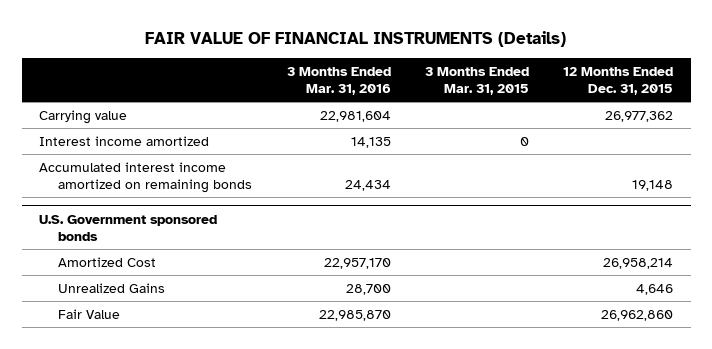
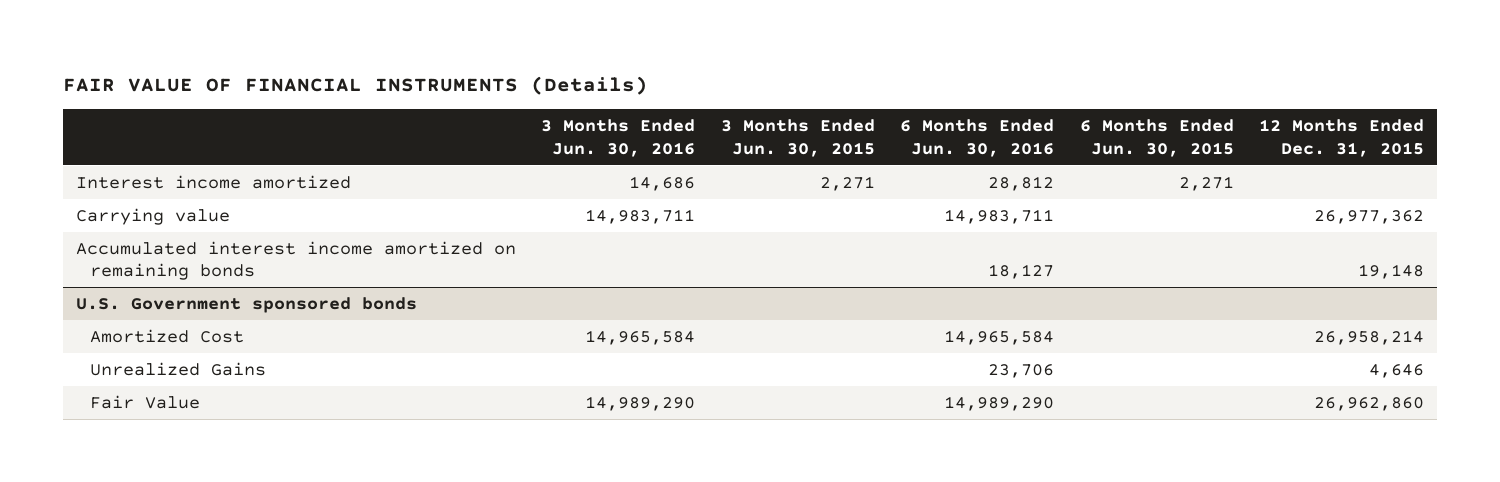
- | 3 Months Ended Mar. 31, 2016 | 3 Months Ended Mar. 31, 2015 | 12 Months Ended Dec. 31, 2015
+ | 3 Months Ended Jun. 30, 2016 | 3 Months Ended Jun. 30, 2015 | 6 Months Ended Jun. 30, 2016 | 6 Months Ended Jun. 30, 2015 | 12 Months Ended Dec. 31, 2015
moved down: Carrying value | 14,983,711 | | 14,983,711 | | 26,977,362

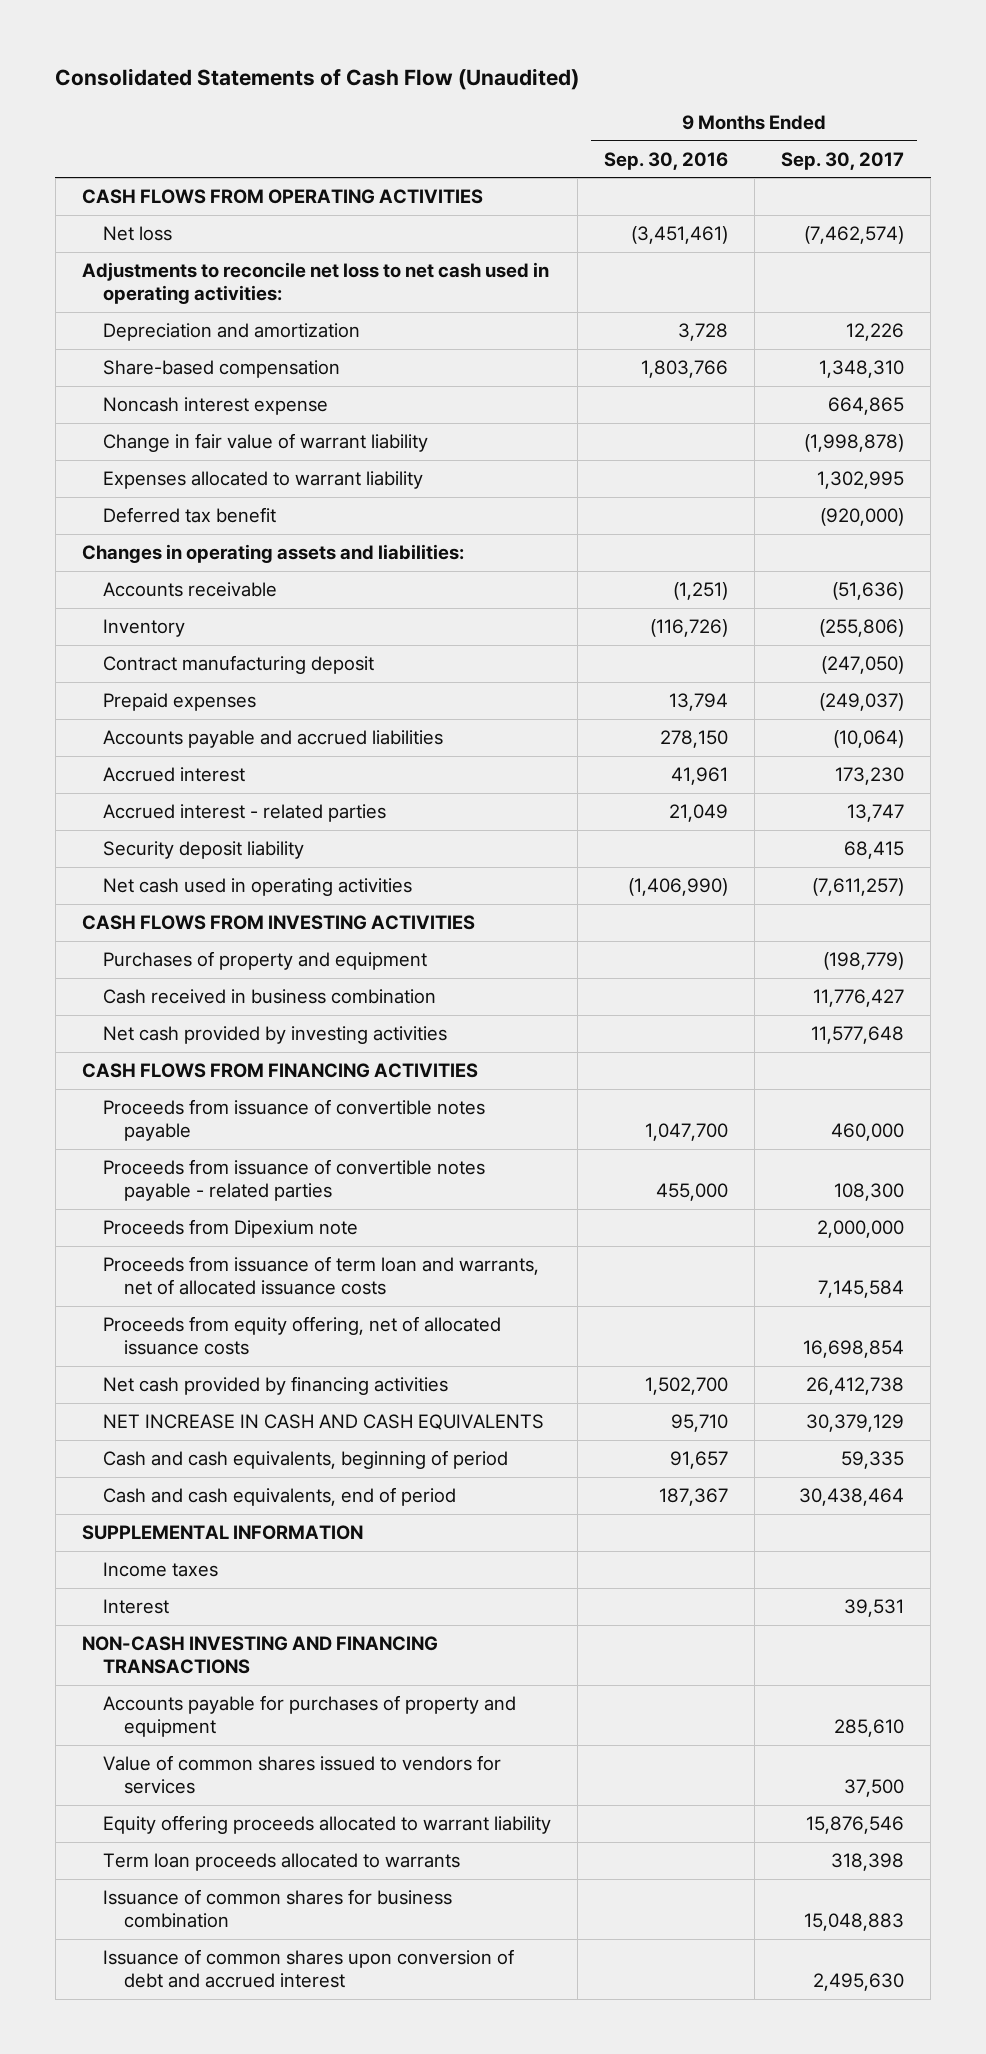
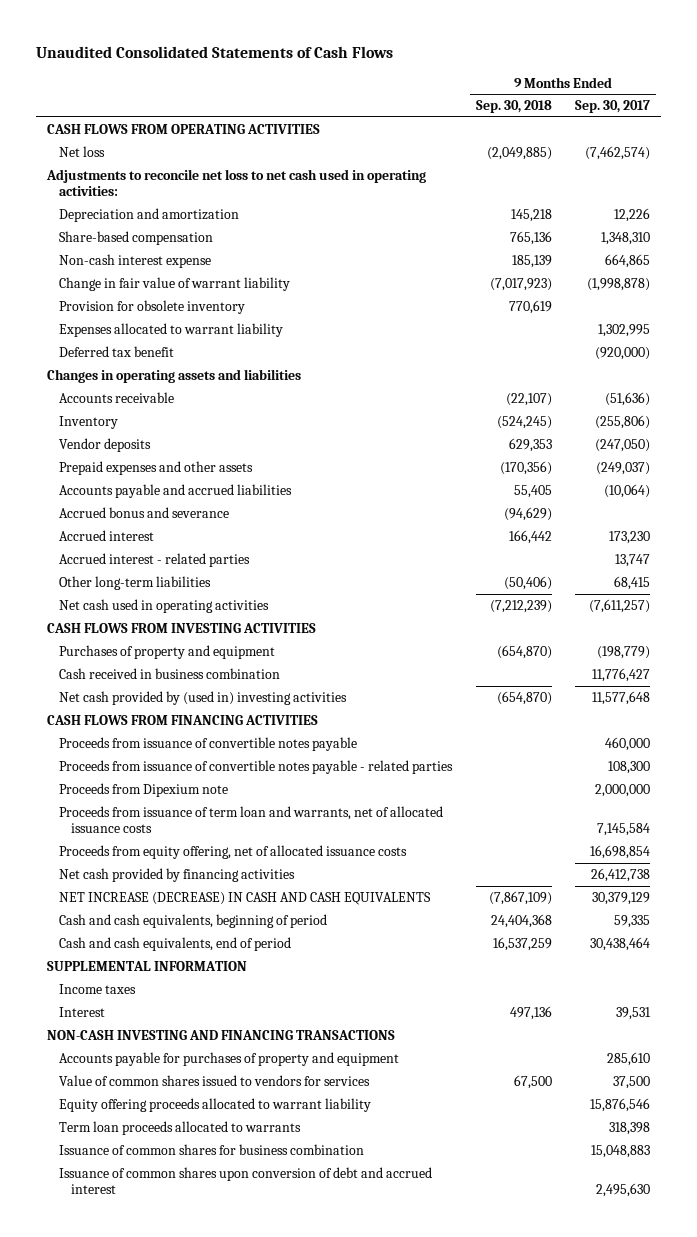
- Consolidated Statements of Cash Flow (Unaudited)
+ Unaudited Consolidated Statements of Cash Flows
- | 9 Months Ended Sep. 30, 2016 | 9 Months Ended Sep. 30, 2017
+ | 9 Months Ended Sep. 30, 2018 | 9 Months Ended Sep. 30, 2017
- Noncash interest expense | | 664,865
+ Non-cash interest expense | 185,139 | 664,865
+ Provision for obsolete inventory | 770,619 |
- Changes in operating assets and liabilities:
+ Changes in operating assets and liabilities
- Contract manufacturing deposit | | (247,050)
- Prepaid expenses | 13,794 | (249,037)
+ Vendor deposits | 629,353 | (247,050)
+ Prepaid expenses and other assets | (170,356) | (249,037)
+ Accrued bonus and severance | (94,629) |
- Security deposit liability | | 68,415
+ Other long-term liabilities | (50,406) | 68,415
- Net cash provided by investing activities | | 11,577,648
+ Net cash provided by (used in) investing activities | (654,870) | 11,577,648
- NET INCREASE IN CASH AND CASH EQUIVALENTS | 95,710 | 30,379,129
+ NET INCREASE (DECREASE) IN CASH AND CASH EQUIVALENTS | (7,867,109) | 30,379,129

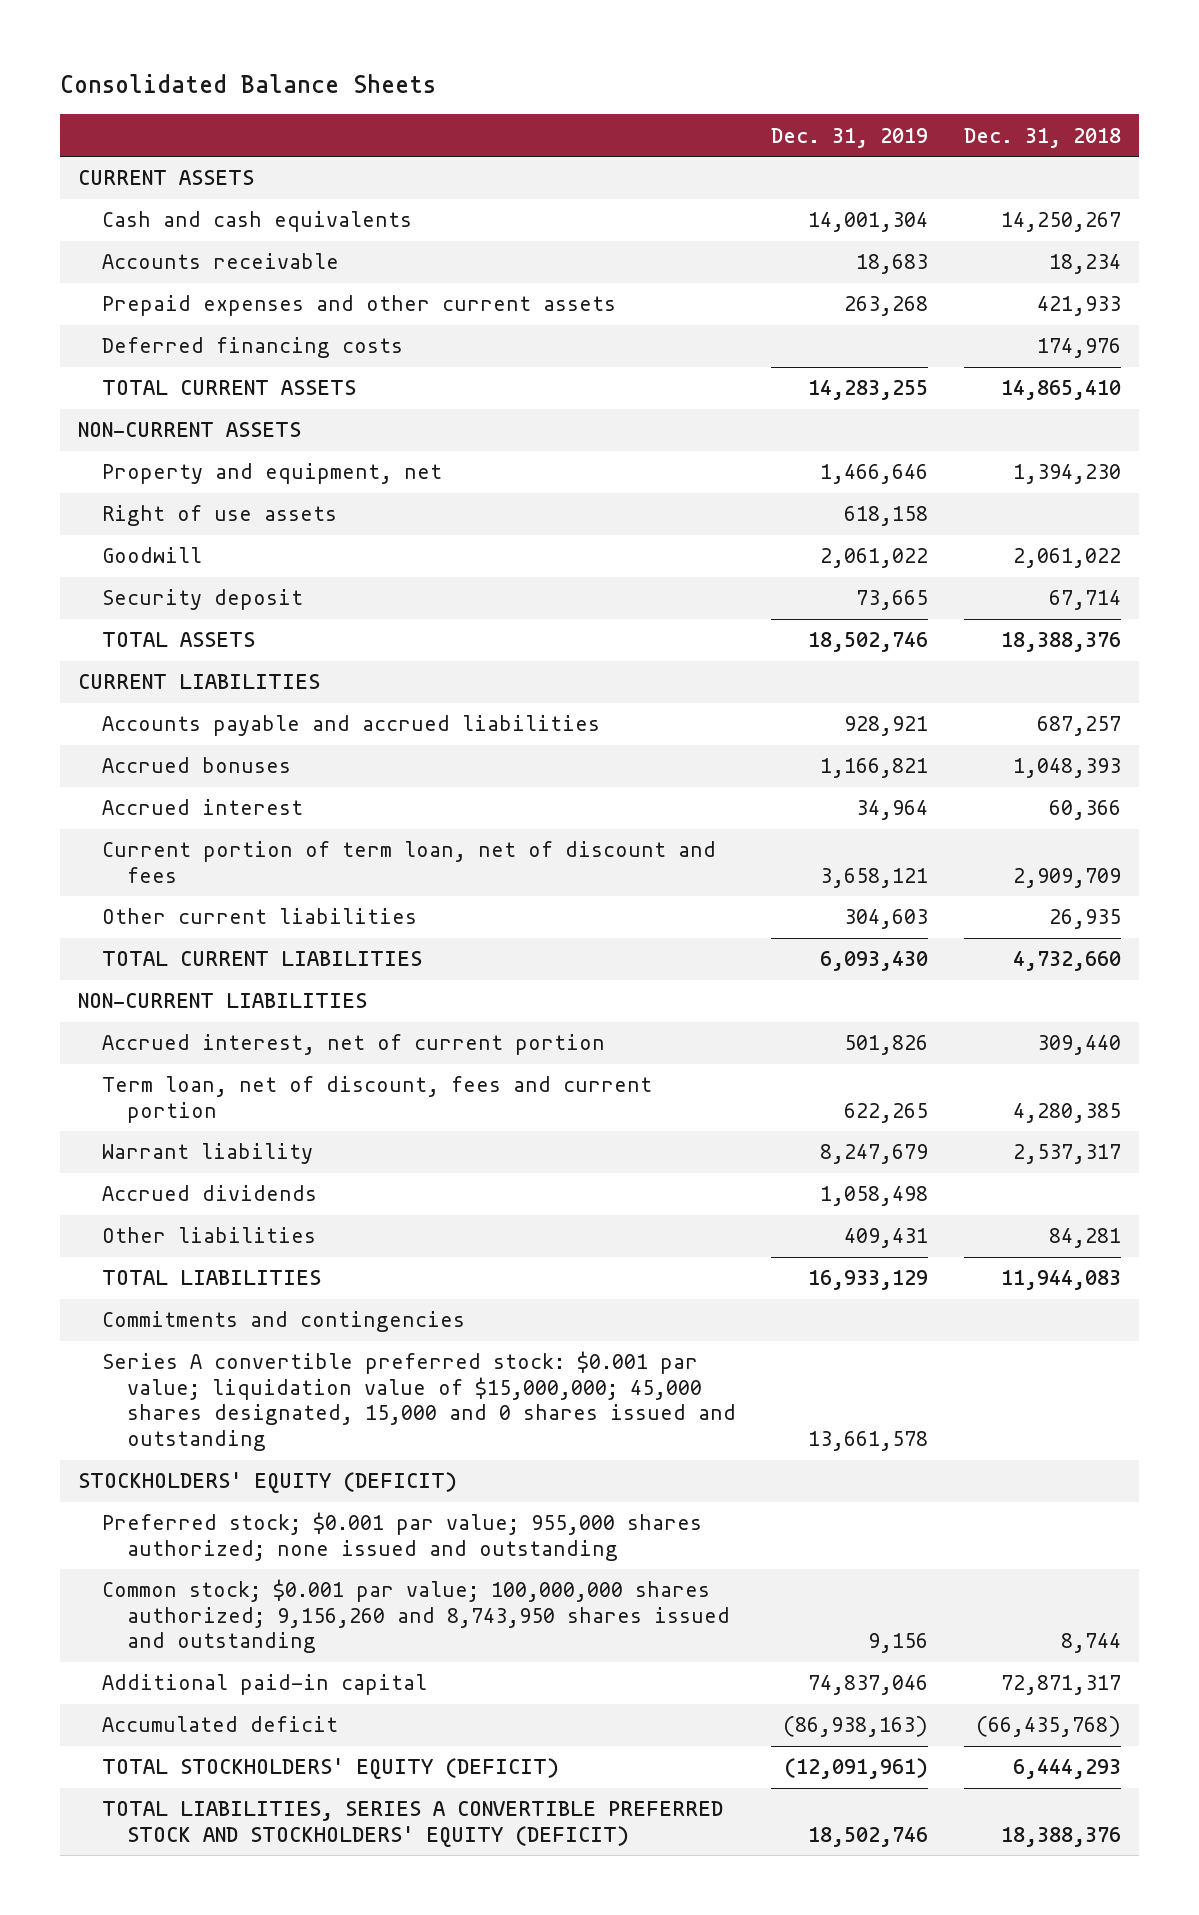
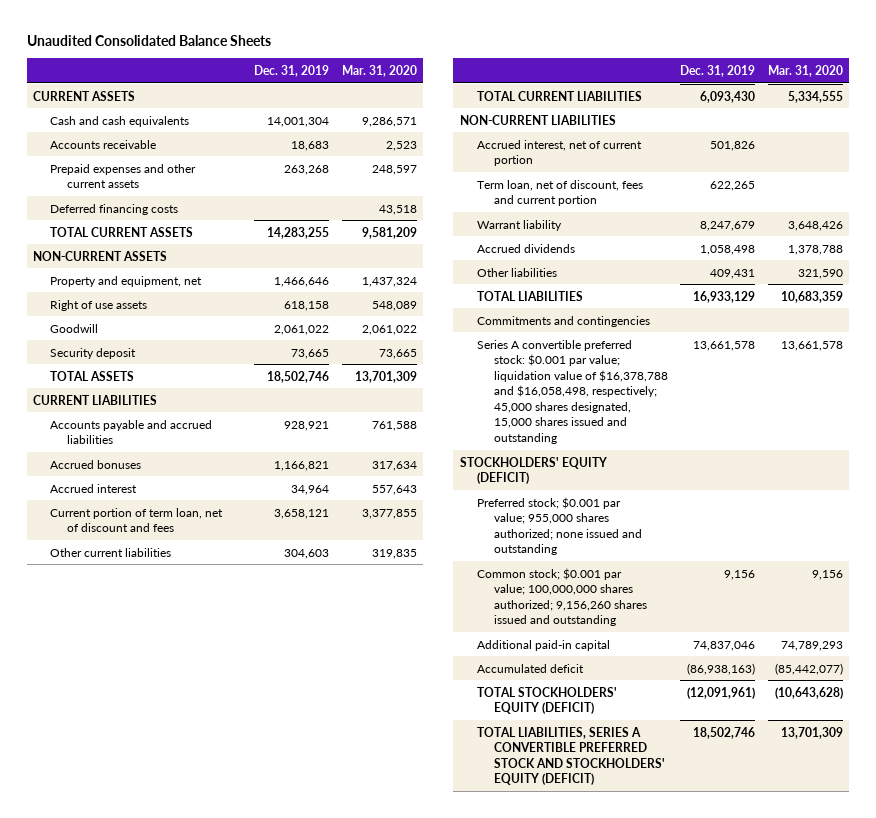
- Consolidated Balance Sheets
+ Unaudited Consolidated Balance Sheets
- | Dec. 31, 2019 | Dec. 31, 2018
+ | Dec. 31, 2019 | Mar. 31, 2020
- Series A convertible preferred stock: $0.001 par value; liquidation value of $15,000,000; 45,000 shares designated, 15,000 and 0 shares issued and outstanding | 13,661,578 |
+ Series A convertible preferred stock: $0.001 par value; liquidation value of $16,378,788 and $16,058,498, respectively; 45,000 shares designated, 15,000 shares issued and outstanding | 13,661,578 | 13,661,578
- Common stock; $0.001 par value; 100,000,000 shares authorized; 9,156,260 and 8,743,950 shares issued and outstanding | 9,156 | 8,744
+ Common stock; $0.001 par value; 100,000,000 shares authorized; 9,156,260 shares issued and outstanding | 9,156 | 9,156

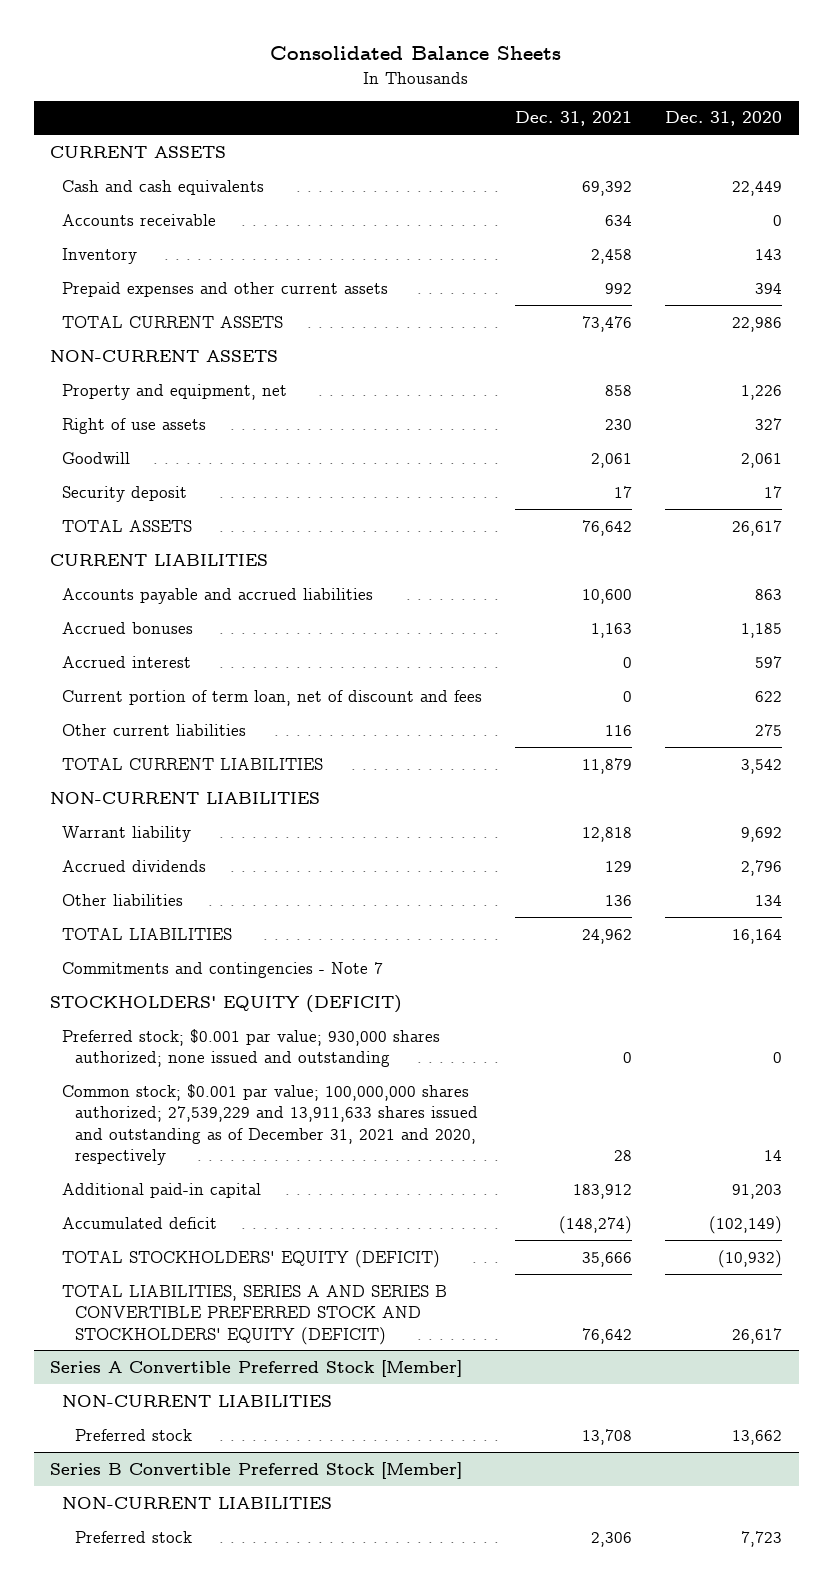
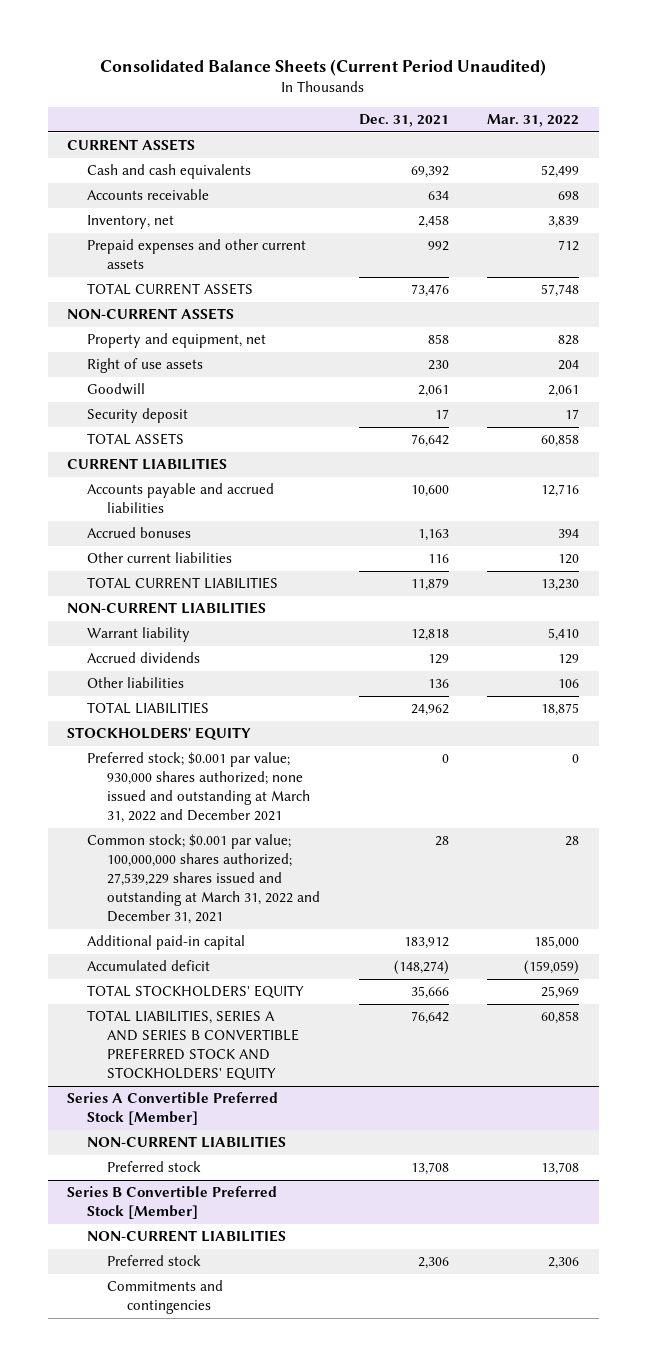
- Consolidated Balance Sheets
+ Consolidated Balance Sheets (Current Period Unaudited)
- | Dec. 31, 2021 | Dec. 31, 2020
+ | Dec. 31, 2021 | Mar. 31, 2022
- Inventory | 2,458 | 143
+ Inventory, net | 2,458 | 3,839
- Accrued interest | 0 | 597
- Current portion of term loan, net of discount and fees | 0 | 622
- Commitments and contingencies - Note 7
- STOCKHOLDERS' EQUITY (DEFICIT)
- Preferred stock; $0.001 par value; 930,000 shares authorized; none issued and outstanding | 0 | 0
- Common stock; $0.001 par value; 100,000,000 shares authorized; 27,539,229 and 13,911,633 shares issued and outstanding as of December 31, 2021 and 2020, respectively | 28 | 14
+ STOCKHOLDERS' EQUITY
+ Preferred stock; $0.001 par value; 930,000 shares authorized; none issued and outstanding at March 31, 2022 and December 2021 | 0 | 0
+ Common stock; $0.001 par value; 100,000,000 shares authorized; 27,539,229 shares issued and outstanding at March 31, 2022 and December 31, 2021 | 28 | 28
- TOTAL STOCKHOLDERS' EQUITY (DEFICIT) | 35,666 | (10,932)
- TOTAL LIABILITIES, SERIES A AND SERIES B CONVERTIBLE PREFERRED STOCK AND STOCKHOLDERS' EQUITY (DEFICIT) | 76,642 | 26,617
+ TOTAL STOCKHOLDERS' EQUITY | 35,666 | 25,969
+ TOTAL LIABILITIES, SERIES A AND SERIES B CONVERTIBLE PREFERRED STOCK AND STOCKHOLDERS' EQUITY | 76,642 | 60,858
@ Series B Convertible Preferred Stock [Member]
+ Commitments and contingencies

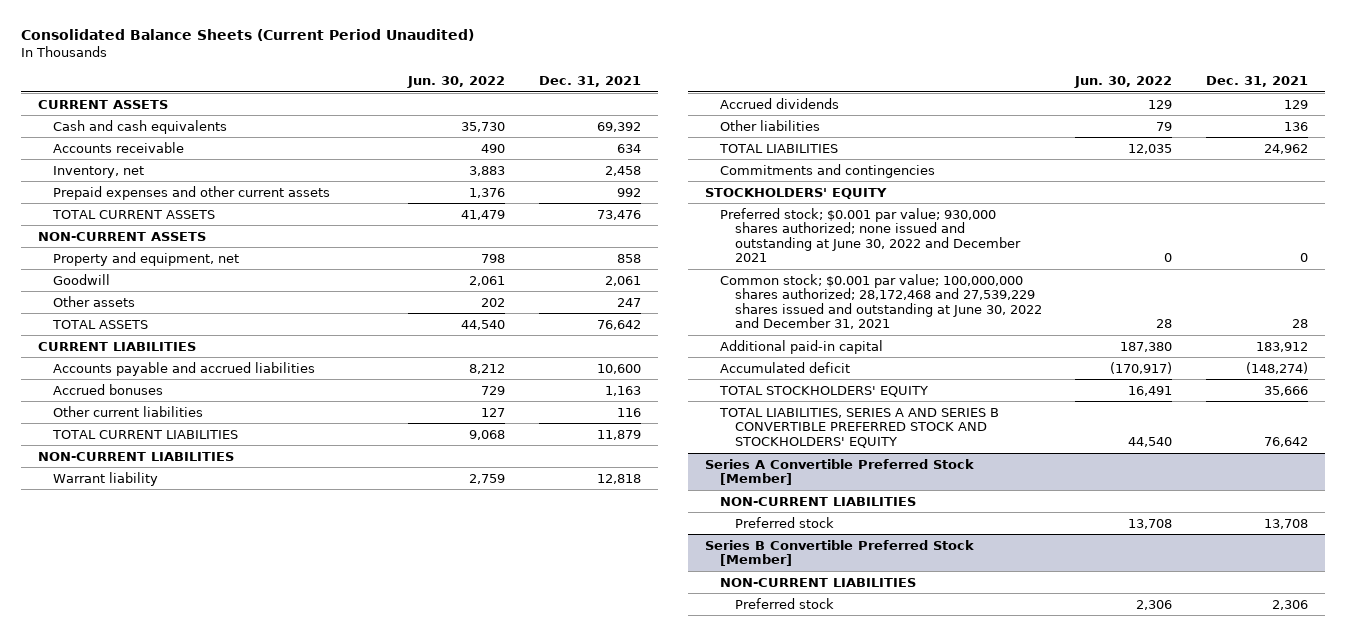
- | Dec. 31, 2021 | Mar. 31, 2022
+ | Jun. 30, 2022 | Dec. 31, 2021
- Right of use assets | 230 | 204
- Security deposit | 17 | 17
+ Other assets | 202 | 247
+ Commitments and contingencies
- Preferred stock; $0.001 par value; 930,000 shares authorized; none issued and outstanding at March 31, 2022 and December 2021 | 0 | 0
- Common stock; $0.001 par value; 100,000,000 shares authorized; 27,539,229 shares issued and outstanding at March 31, 2022 and December 31, 2021 | 28 | 28
+ Preferred stock; $0.001 par value; 930,000 shares authorized; none issued and outstanding at June 30, 2022 and December 2021 | 0 | 0
+ Common stock; $0.001 par value; 100,000,000 shares authorized; 28,172,468 and 27,539,229 shares issued and outstanding at June 30, 2022 and December 31, 2021 | 28 | 28
@ Series B Convertible Preferred Stock [Member]
- Commitments and contingencies

